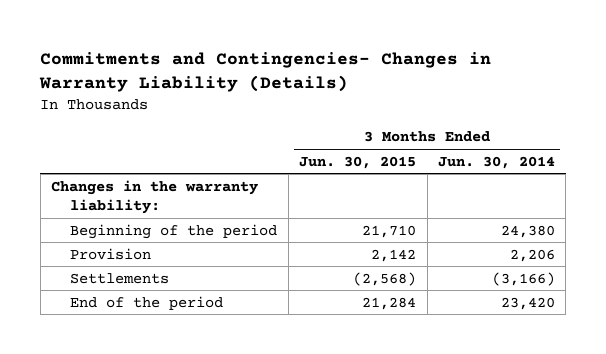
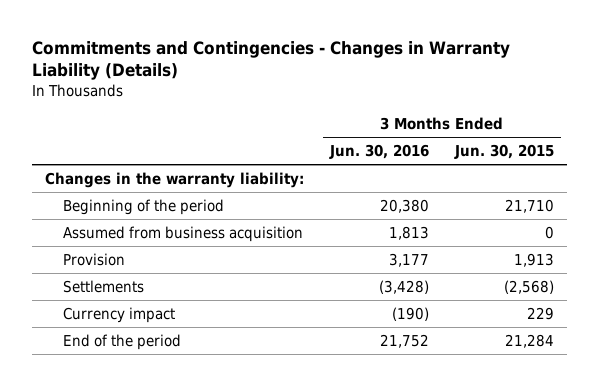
- Commitments and Contingencies- Changes in Warranty Liability (Details)
+ Commitments and Contingencies - Changes in Warranty Liability (Details)
- | 3 Months Ended Jun. 30, 2015 | 3 Months Ended Jun. 30, 2014
+ | 3 Months Ended Jun. 30, 2016 | 3 Months Ended Jun. 30, 2015
- Provision | 2,142 | 2,206
+ Assumed from business acquisition | 1,813 | 0
+ Provision | 3,177 | 1,913
+ Currency impact | (190) | 229

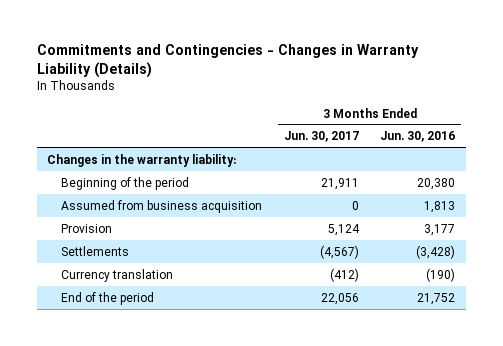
- | 3 Months Ended Jun. 30, 2016 | 3 Months Ended Jun. 30, 2015
+ | 3 Months Ended Jun. 30, 2017 | 3 Months Ended Jun. 30, 2016
- Currency impact | (190) | 229
+ Currency translation | (412) | (190)

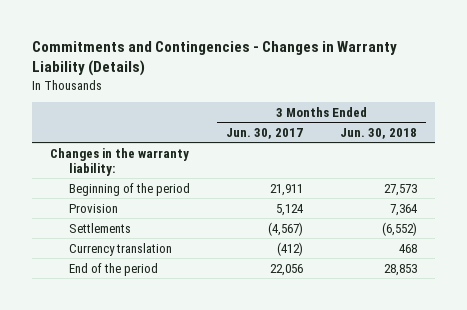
- | 3 Months Ended Jun. 30, 2017 | 3 Months Ended Jun. 30, 2016
+ | 3 Months Ended Jun. 30, 2017 | 3 Months Ended Jun. 30, 2018
- Assumed from business acquisition | 0 | 1,813

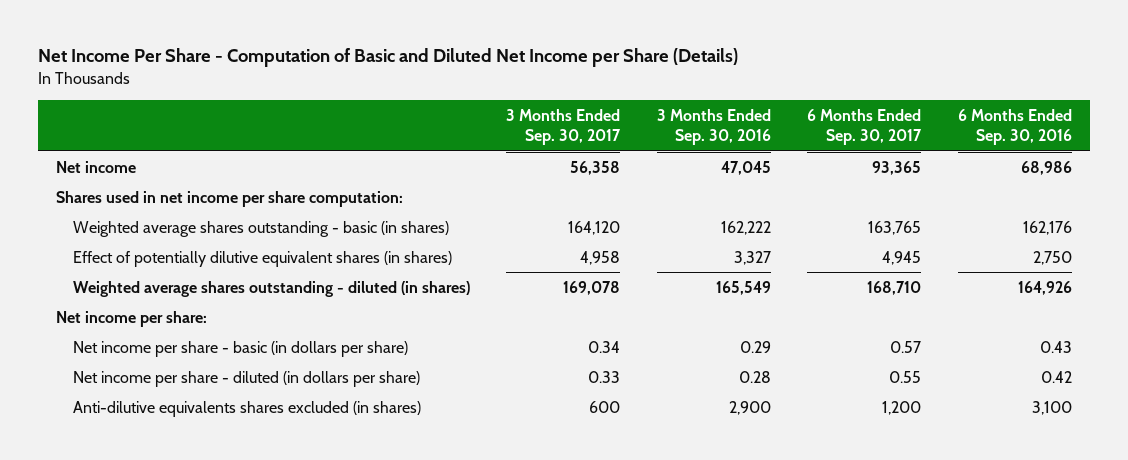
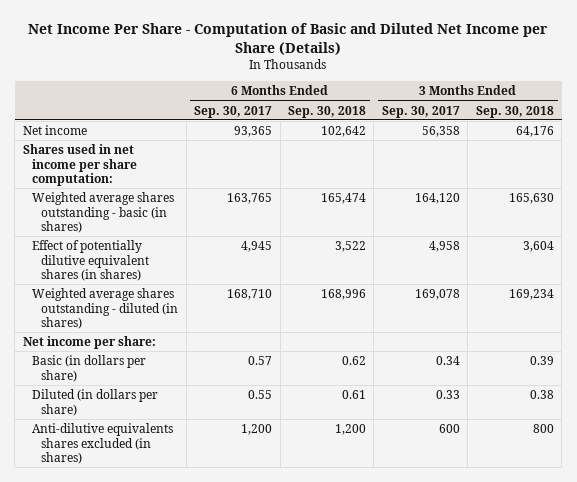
- | 3 Months Ended Sep. 30, 2017 | 3 Months Ended Sep. 30, 2016 | 6 Months Ended Sep. 30, 2017 | 6 Months Ended Sep. 30, 2016
+ | 6 Months Ended Sep. 30, 2017 | 6 Months Ended Sep. 30, 2018 | 3 Months Ended Sep. 30, 2017 | 3 Months Ended Sep. 30, 2018
- Net income per share - basic (in dollars per share) | 0.34 | 0.29 | 0.57 | 0.43
- Net income per share - diluted (in dollars per share) | 0.33 | 0.28 | 0.55 | 0.42
+ Basic (in dollars per share) | 0.57 | 0.62 | 0.34 | 0.39
+ Diluted (in dollars per share) | 0.55 | 0.61 | 0.33 | 0.38

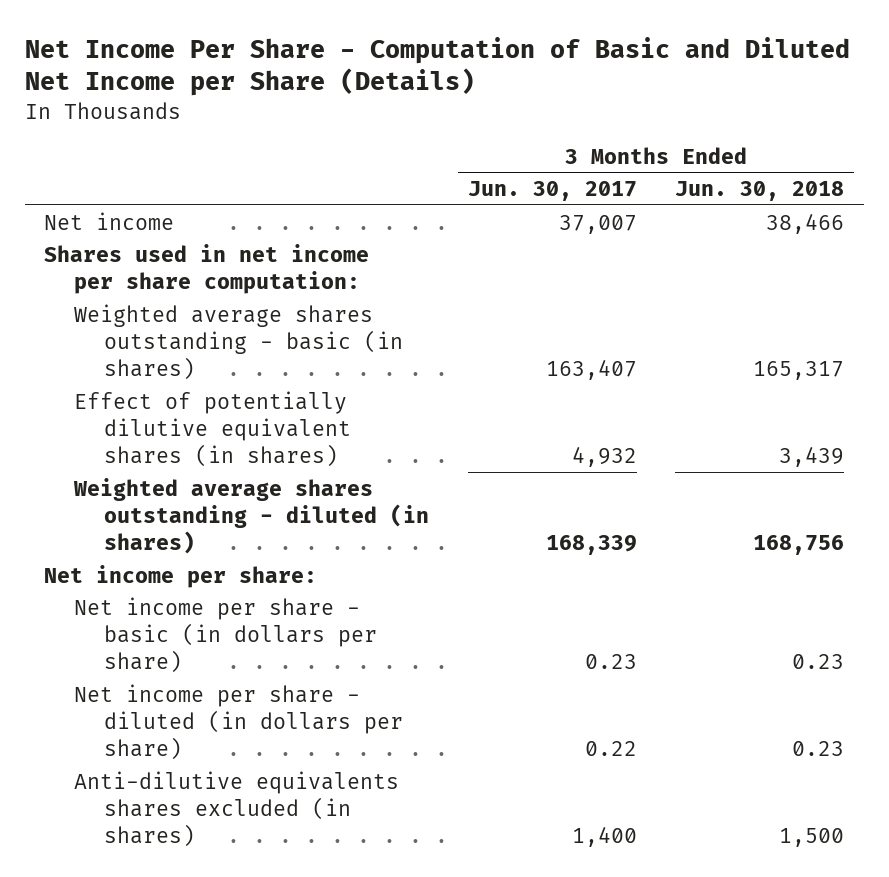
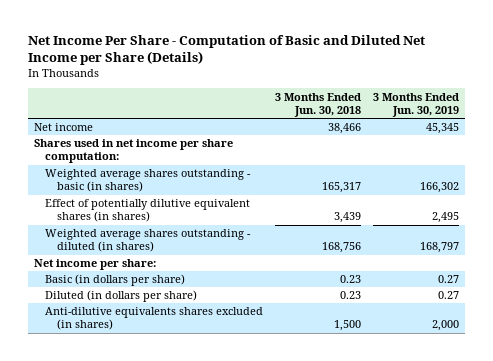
- | 3 Months Ended Jun. 30, 2017 | 3 Months Ended Jun. 30, 2018
+ | 3 Months Ended Jun. 30, 2018 | 3 Months Ended Jun. 30, 2019
- Net income per share - basic (in dollars per share) | 0.23 | 0.23
- Net income per share - diluted (in dollars per share) | 0.22 | 0.23
+ Basic (in dollars per share) | 0.23 | 0.27
+ Diluted (in dollars per share) | 0.23 | 0.27

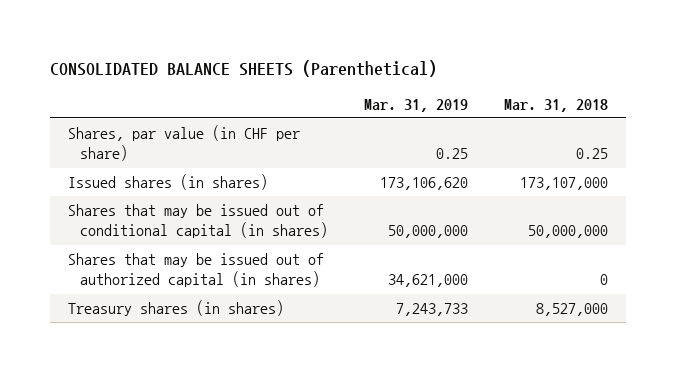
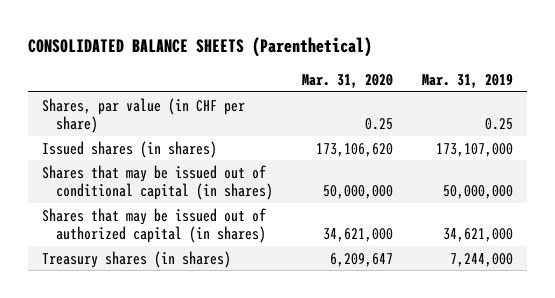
- | Mar. 31, 2019 | Mar. 31, 2018
+ | Mar. 31, 2020 | Mar. 31, 2019
- Issued shares (in shares) | 173,106,620 | 173,107,000
+ Issued shares (in shares) | 173,106,620 | 173,107,000
- Treasury shares (in shares) | 7,243,733 | 8,527,000
+ Treasury shares (in shares) | 6,209,647 | 7,244,000

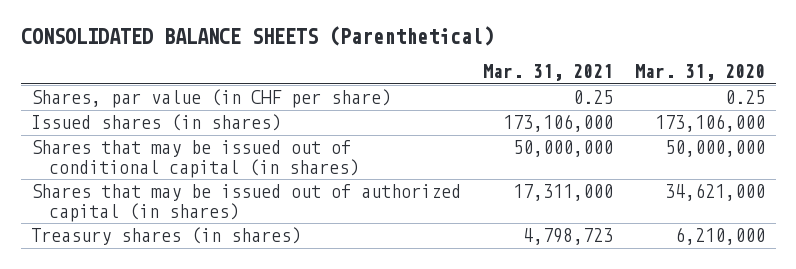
- | Mar. 31, 2020 | Mar. 31, 2019
+ | Mar. 31, 2021 | Mar. 31, 2020
- Issued shares (in shares) | 173,106,620 | 173,107,000
+ Issued shares (in shares) | 173,106,000 | 173,106,000
- Treasury shares (in shares) | 6,209,647 | 7,244,000
+ Treasury shares (in shares) | 4,798,723 | 6,210,000

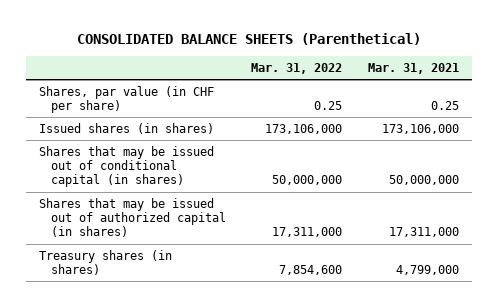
- | Mar. 31, 2021 | Mar. 31, 2020
+ | Mar. 31, 2022 | Mar. 31, 2021
- Treasury shares (in shares) | 4,798,723 | 6,210,000
+ Treasury shares (in shares) | 7,854,600 | 4,799,000

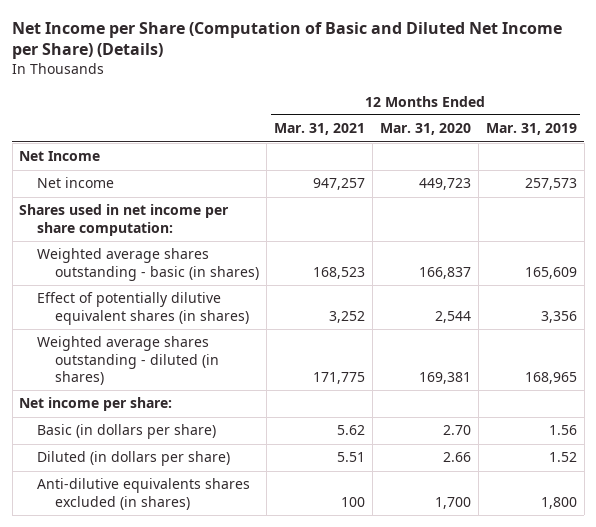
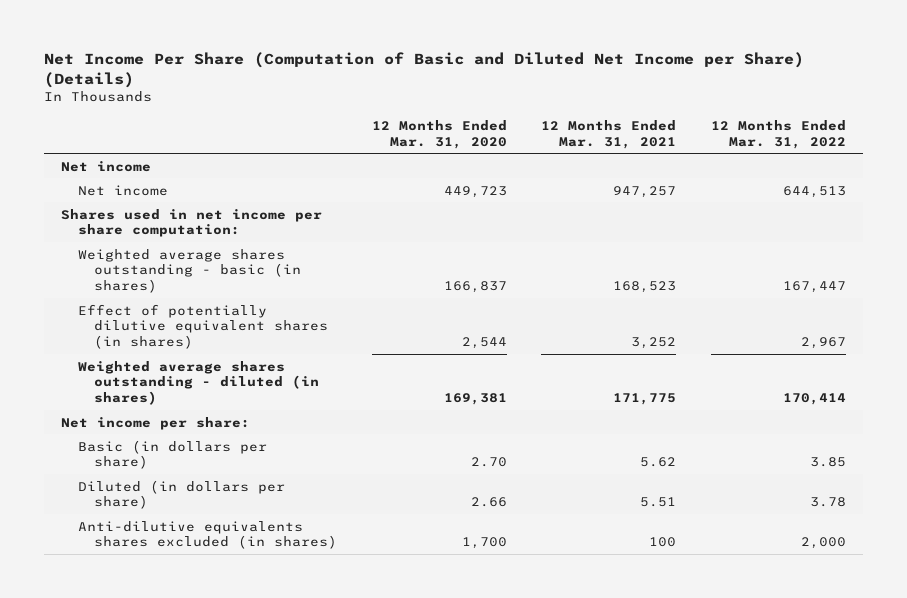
- Net Income per Share (Computation of Basic and Diluted Net Income per Share) (Details)
+ Net Income Per Share (Computation of Basic and Diluted Net Income per Share) (Details)
- | 12 Months Ended Mar. 31, 2021 | 12 Months Ended Mar. 31, 2020 | 12 Months Ended Mar. 31, 2019
+ | 12 Months Ended Mar. 31, 2020 | 12 Months Ended Mar. 31, 2021 | 12 Months Ended Mar. 31, 2022
- Net Income
+ Net income

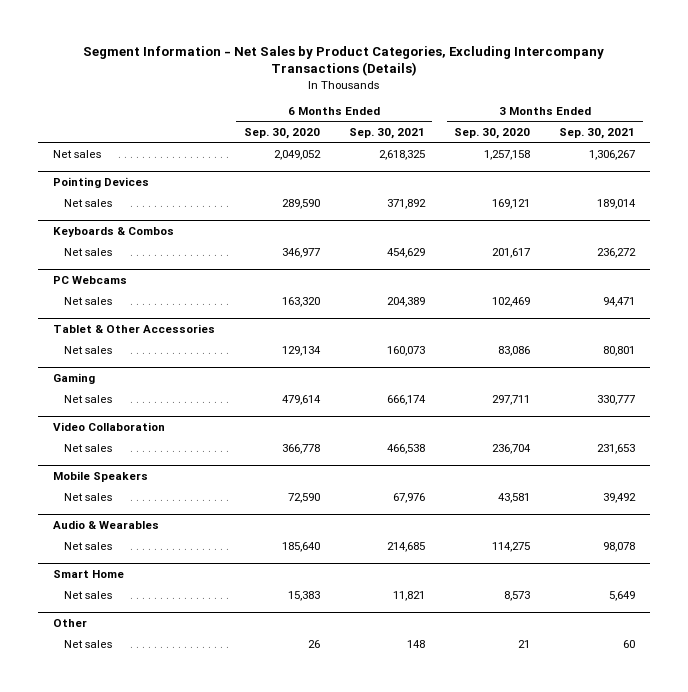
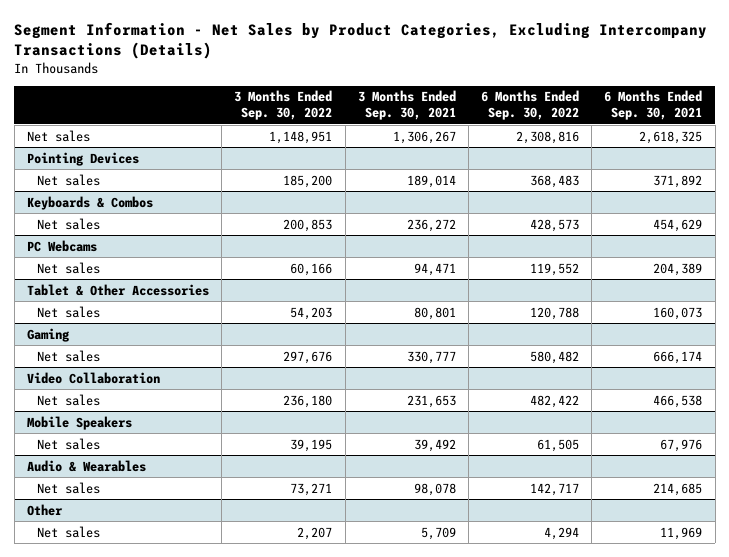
- | 6 Months Ended Sep. 30, 2020 | 6 Months Ended Sep. 30, 2021 | 3 Months Ended Sep. 30, 2020 | 3 Months Ended Sep. 30, 2021
+ | 3 Months Ended Sep. 30, 2022 | 3 Months Ended Sep. 30, 2021 | 6 Months Ended Sep. 30, 2022 | 6 Months Ended Sep. 30, 2021
- Smart Home
- Net sales | 15,383 | 11,821 | 8,573 | 5,649
@ Other
- Net sales | 26 | 148 | 21 | 60
+ Net sales | 2,207 | 5,709 | 4,294 | 11,969

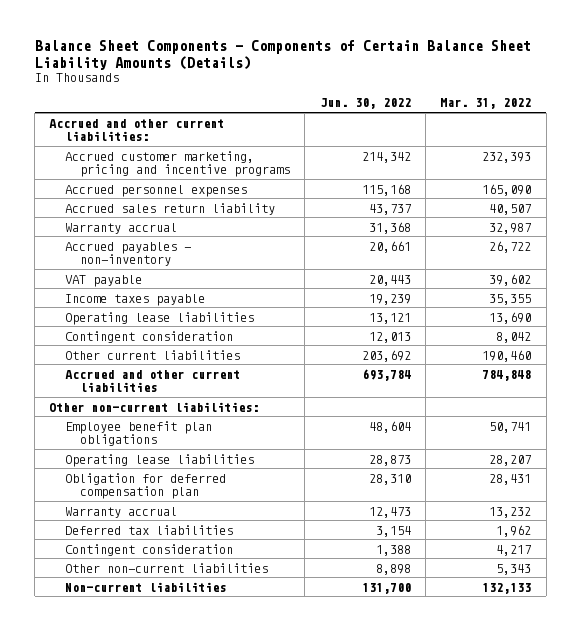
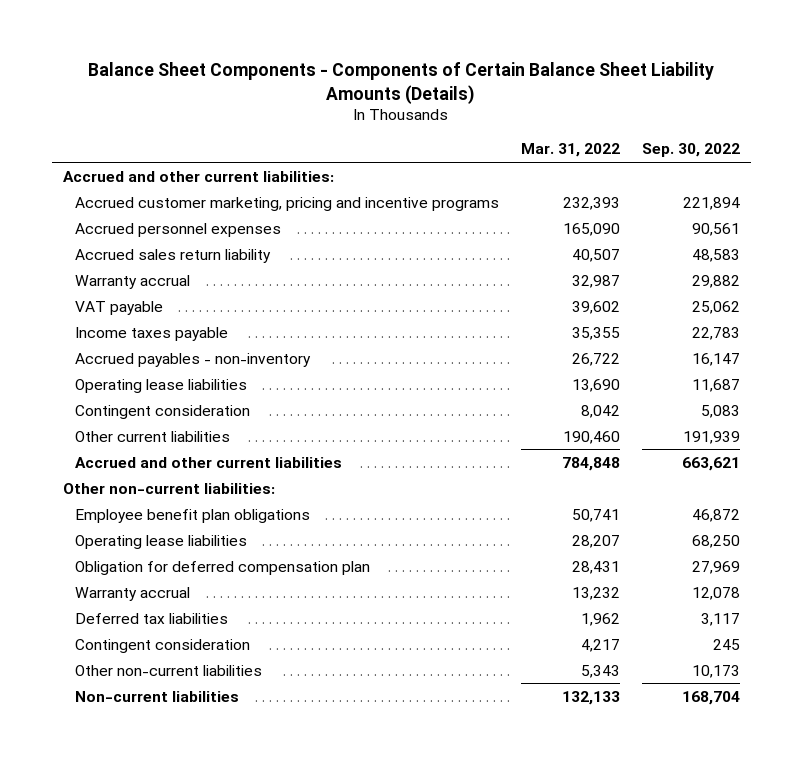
- | Jun. 30, 2022 | Mar. 31, 2022
+ | Mar. 31, 2022 | Sep. 30, 2022
moved down: Accrued payables - non-inventory | 26,722 | 16,147

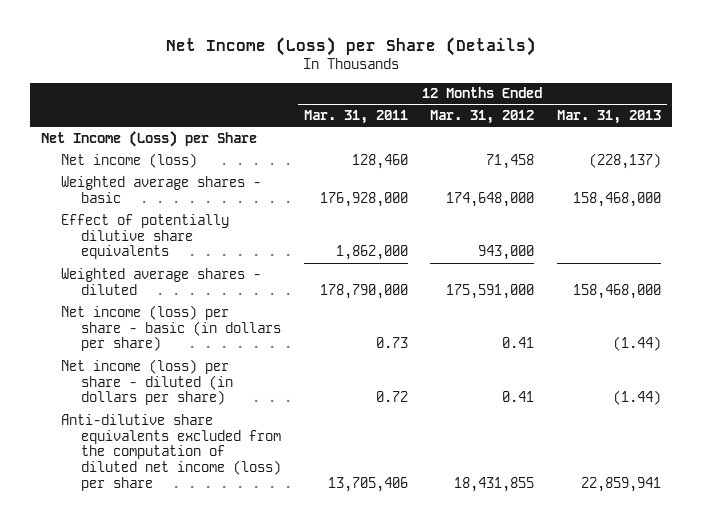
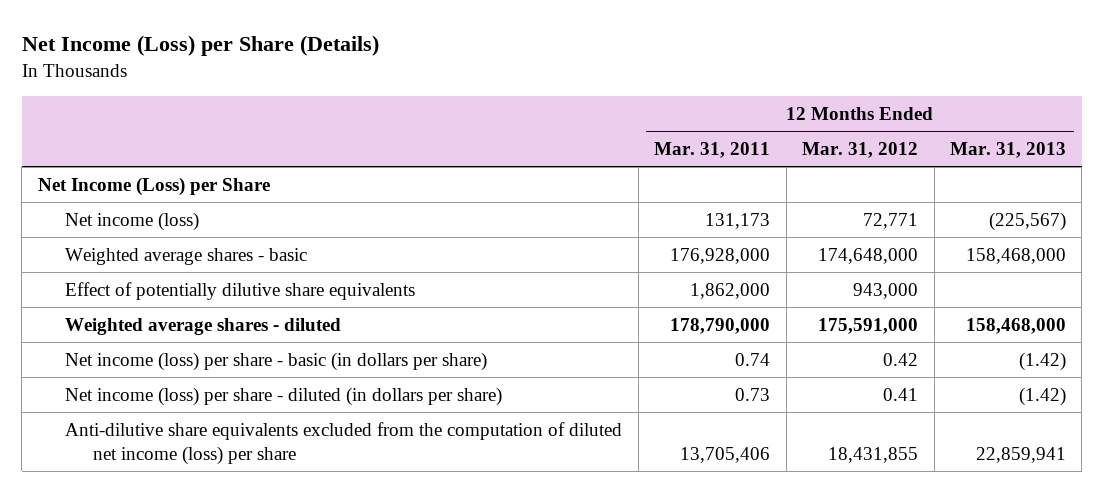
- Net income (loss) | 128,460 | 71,458 | (228,137)
+ Net income (loss) | 131,173 | 72,771 | (225,567)
- Net income (loss) per share - basic (in dollars per share) | 0.73 | 0.41 | (1.44)
- Net income (loss) per share - diluted (in dollars per share) | 0.72 | 0.41 | (1.44)
+ Net income (loss) per share - basic (in dollars per share) | 0.74 | 0.42 | (1.42)
+ Net income (loss) per share - diluted (in dollars per share) | 0.73 | 0.41 | (1.42)

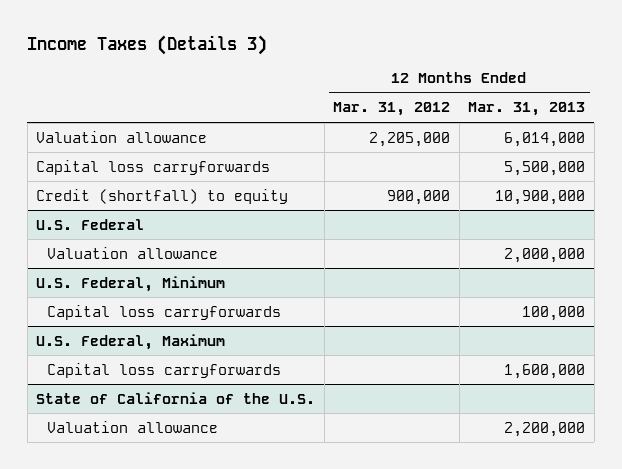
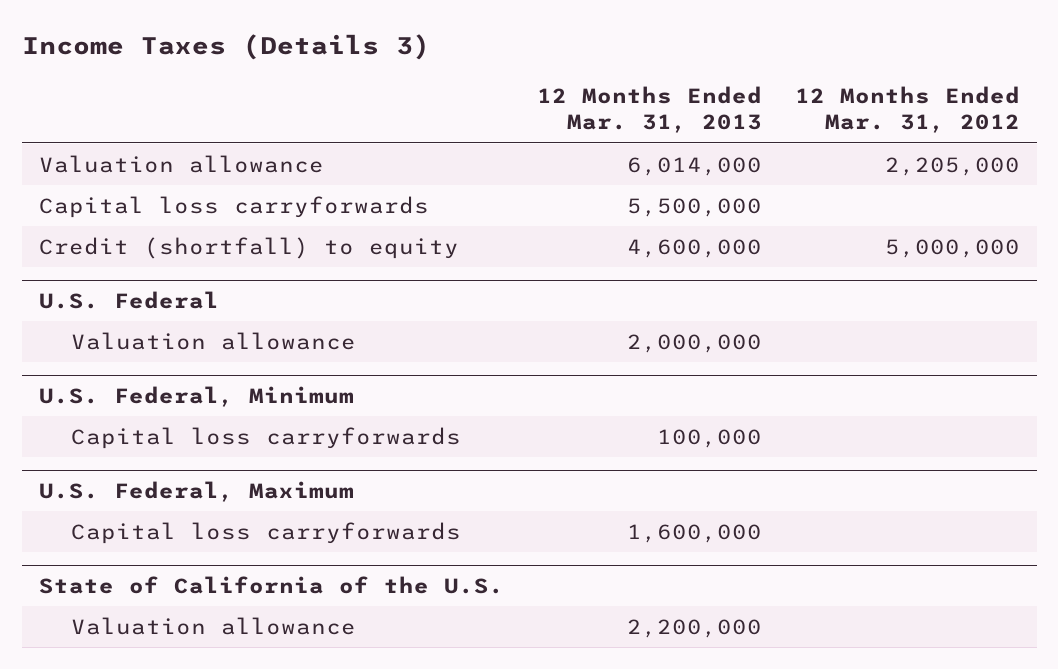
- | 12 Months Ended Mar. 31, 2012 | 12 Months Ended Mar. 31, 2013
+ | 12 Months Ended Mar. 31, 2013 | 12 Months Ended Mar. 31, 2012
- Credit (shortfall) to equity | 900,000 | 10,900,000
+ Credit (shortfall) to equity | 4,600,000 | 5,000,000

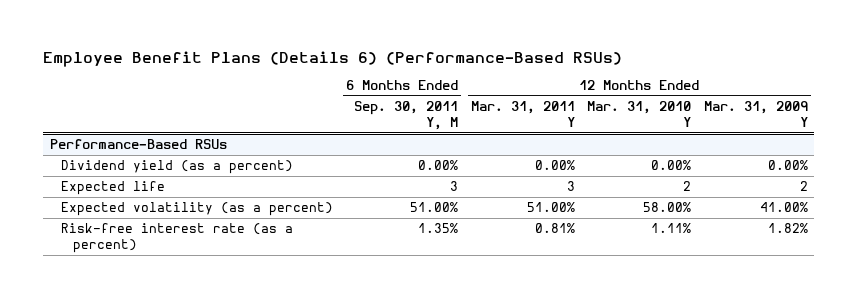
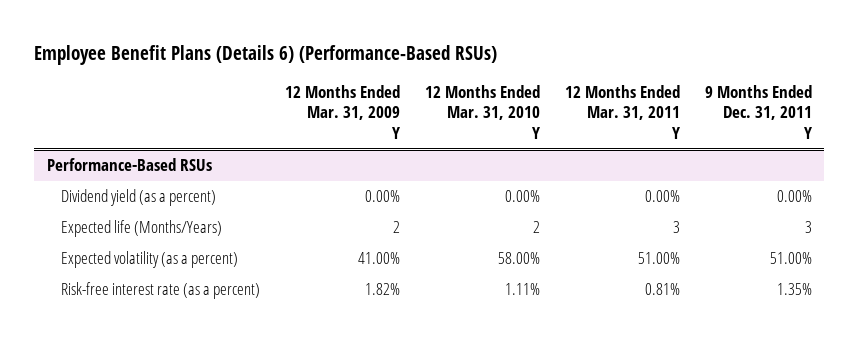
- | 6 Months Ended Sep. 30, 2011 Y, M | 12 Months Ended Mar. 31, 2011 Y | 12 Months Ended Mar. 31, 2010 Y | 12 Months Ended Mar. 31, 2009 Y
+ | 12 Months Ended Mar. 31, 2009 Y | 12 Months Ended Mar. 31, 2010 Y | 12 Months Ended Mar. 31, 2011 Y | 9 Months Ended Dec. 31, 2011 Y
@ Performance-Based RSUs
- Expected life | 3 | 3 | 2 | 2
+ Expected life (Months/Years) | 2 | 2 | 3 | 3

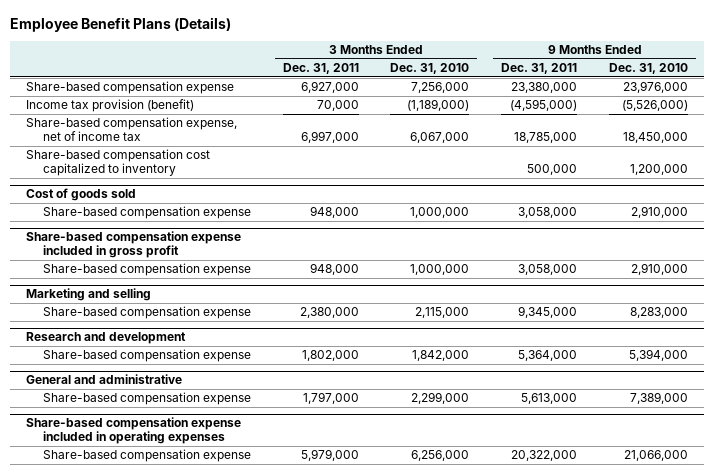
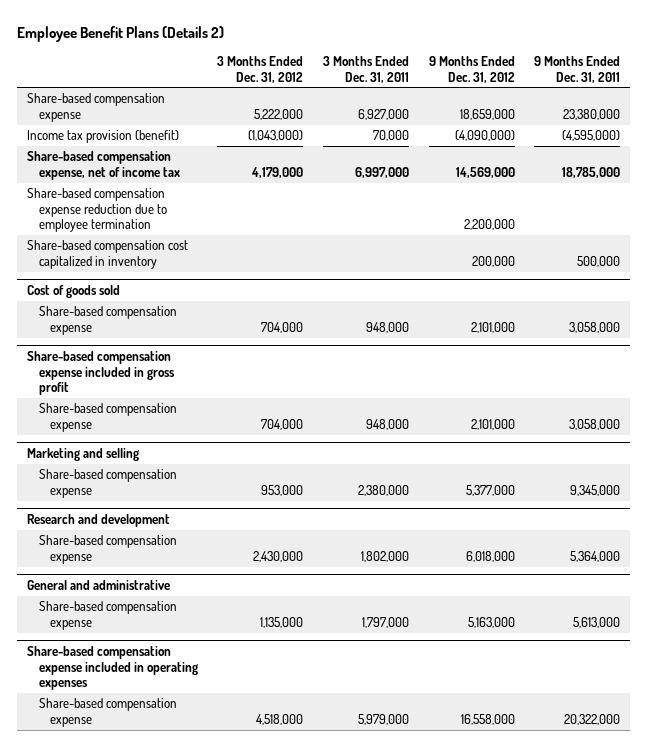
- Employee Benefit Plans (Details)
+ Employee Benefit Plans (Details 2)
- | 3 Months Ended Dec. 31, 2011 | 3 Months Ended Dec. 31, 2010 | 9 Months Ended Dec. 31, 2011 | 9 Months Ended Dec. 31, 2010
+ | 3 Months Ended Dec. 31, 2012 | 3 Months Ended Dec. 31, 2011 | 9 Months Ended Dec. 31, 2012 | 9 Months Ended Dec. 31, 2011
- Share-based compensation cost capitalized to inventory | | | 500,000 | 1,200,000
+ Share-based compensation expense reduction due to employee termination | | | 2,200,000 |
+ Share-based compensation cost capitalized in inventory | | | 200,000 | 500,000

